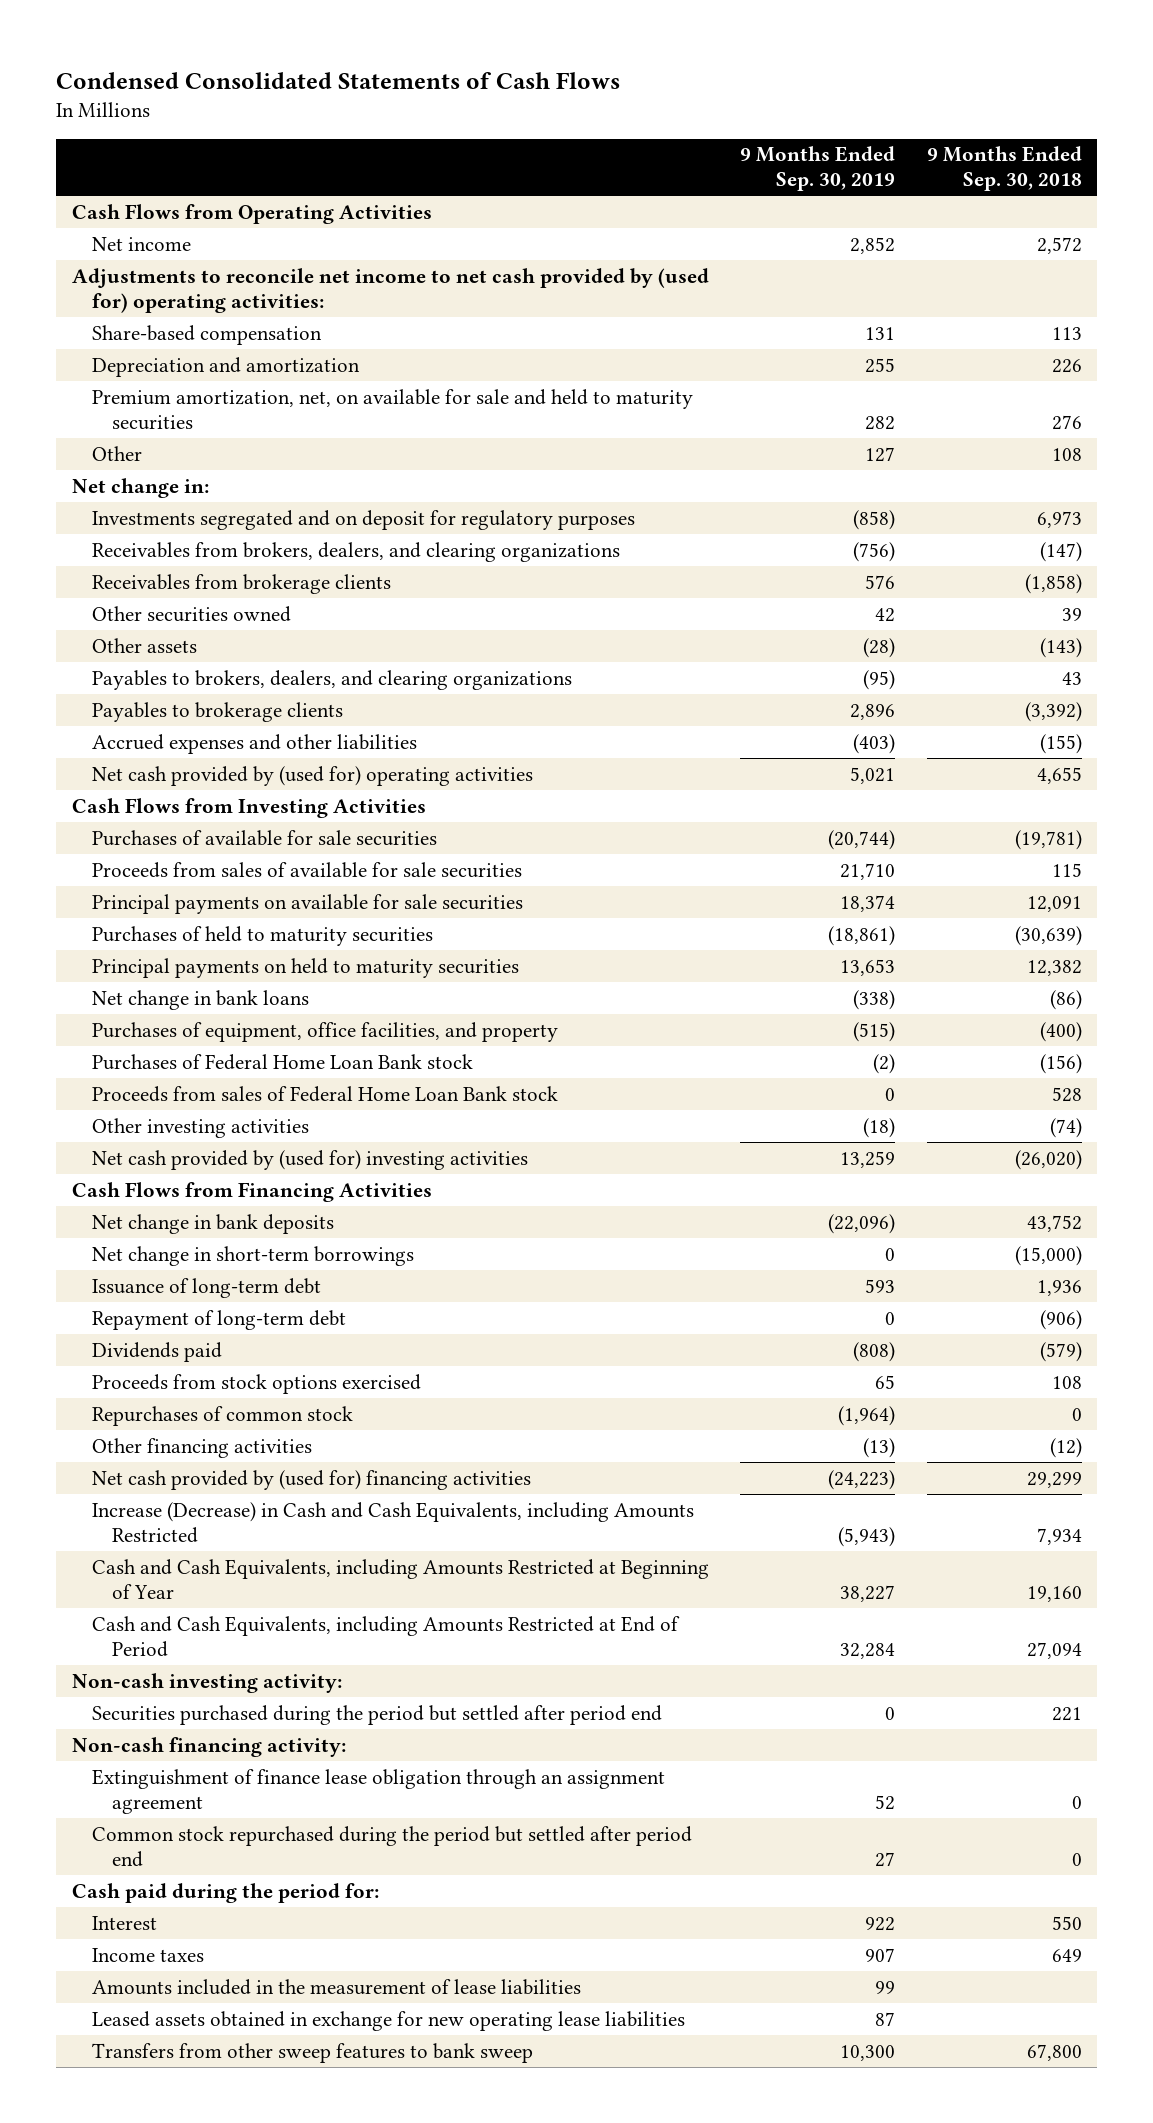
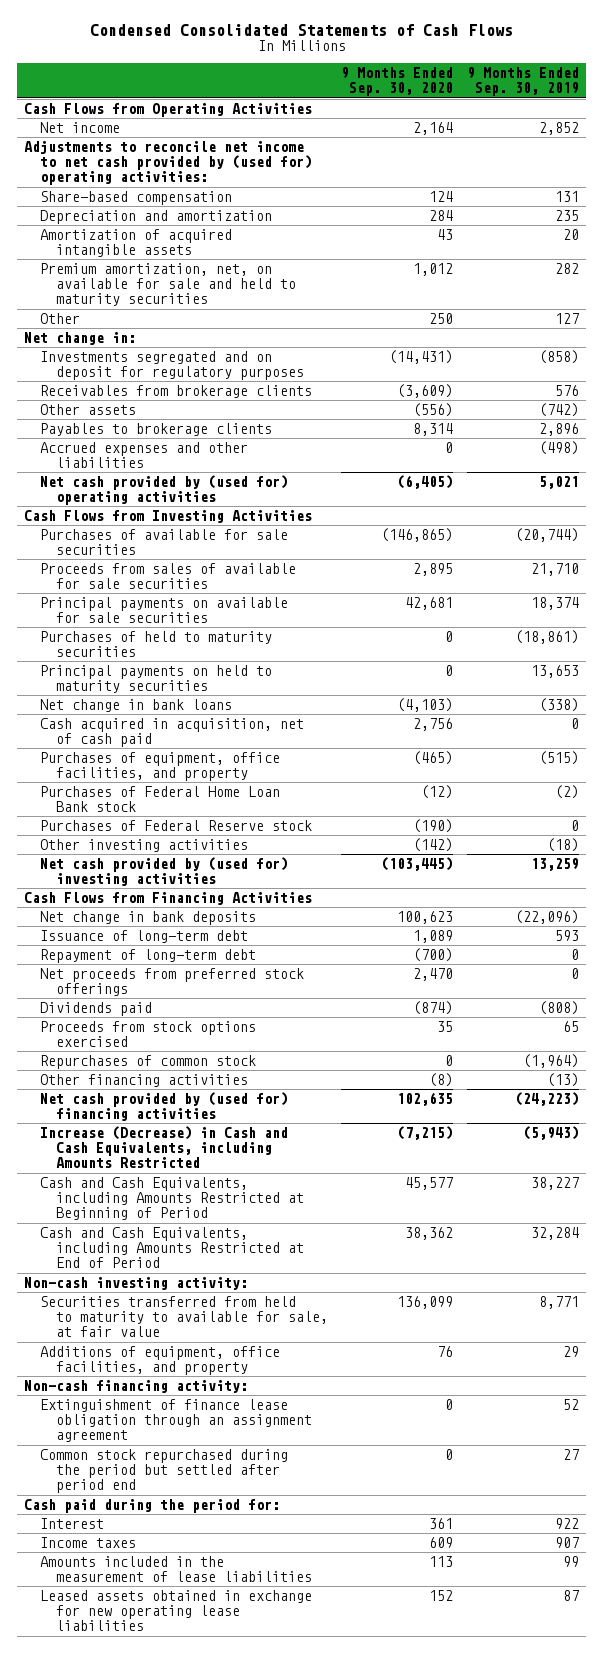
- | 9 Months Ended Sep. 30, 2019 | 9 Months Ended Sep. 30, 2018
+ | 9 Months Ended Sep. 30, 2020 | 9 Months Ended Sep. 30, 2019
- Depreciation and amortization | 255 | 226
+ Depreciation and amortization | 284 | 235
+ Amortization of acquired intangible assets | 43 | 20
- Receivables from brokers, dealers, and clearing organizations | (756) | (147)
- Other securities owned | 42 | 39
- Other assets | (28) | (143)
- Payables to brokers, dealers, and clearing organizations | (95) | 43
+ Other assets | (556) | (742)
- Accrued expenses and other liabilities | (403) | (155)
+ Accrued expenses and other liabilities | 0 | (498)
+ Cash acquired in acquisition, net of cash paid | 2,756 | 0
- Proceeds from sales of Federal Home Loan Bank stock | 0 | 528
+ Purchases of Federal Reserve stock | (190) | 0
- Net change in short-term borrowings | 0 | (15,000)
+ Net proceeds from preferred stock offerings | 2,470 | 0
- Cash and Cash Equivalents, including Amounts Restricted at Beginning of Year | 38,227 | 19,160
+ Cash and Cash Equivalents, including Amounts Restricted at Beginning of Period | 45,577 | 38,227
- Securities purchased during the period but settled after period end | 0 | 221
+ Securities transferred from held to maturity to available for sale, at fair value | 136,099 | 8,771
+ Additions of equipment, office facilities, and property | 76 | 29
- Transfers from other sweep features to bank sweep | 10,300 | 67,800

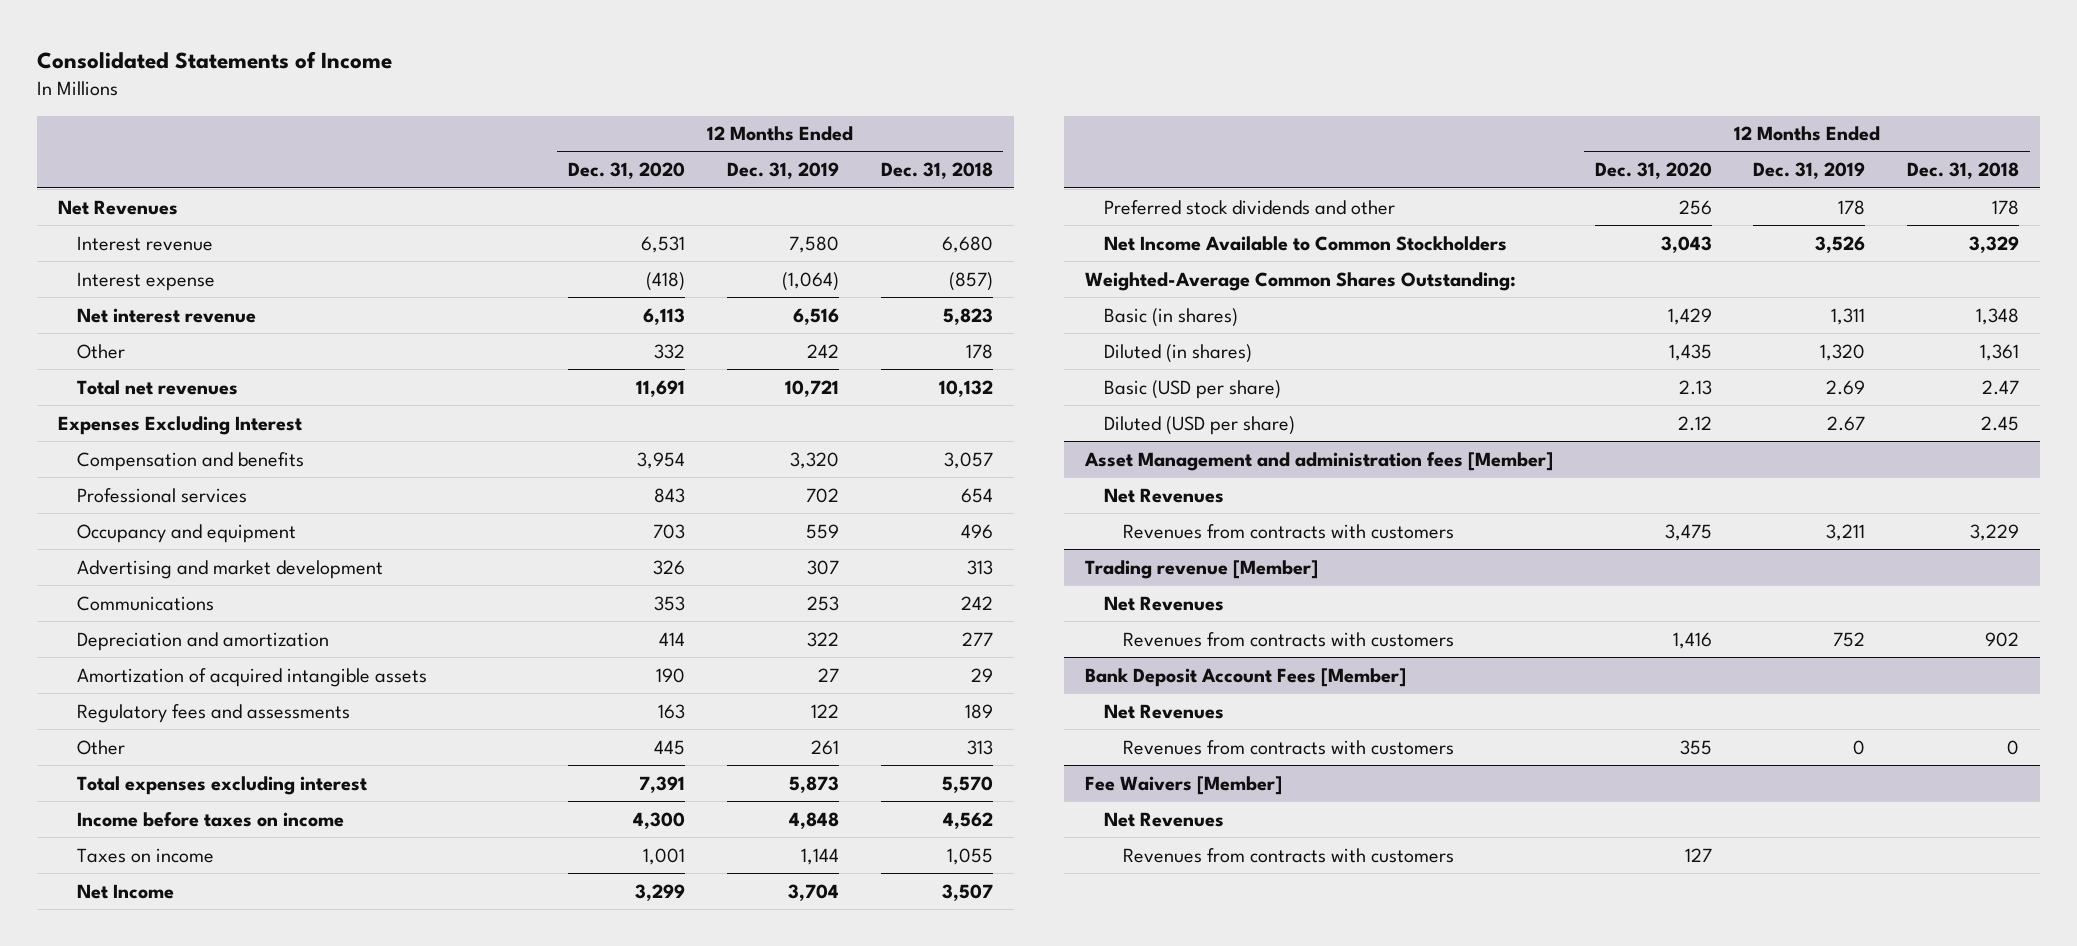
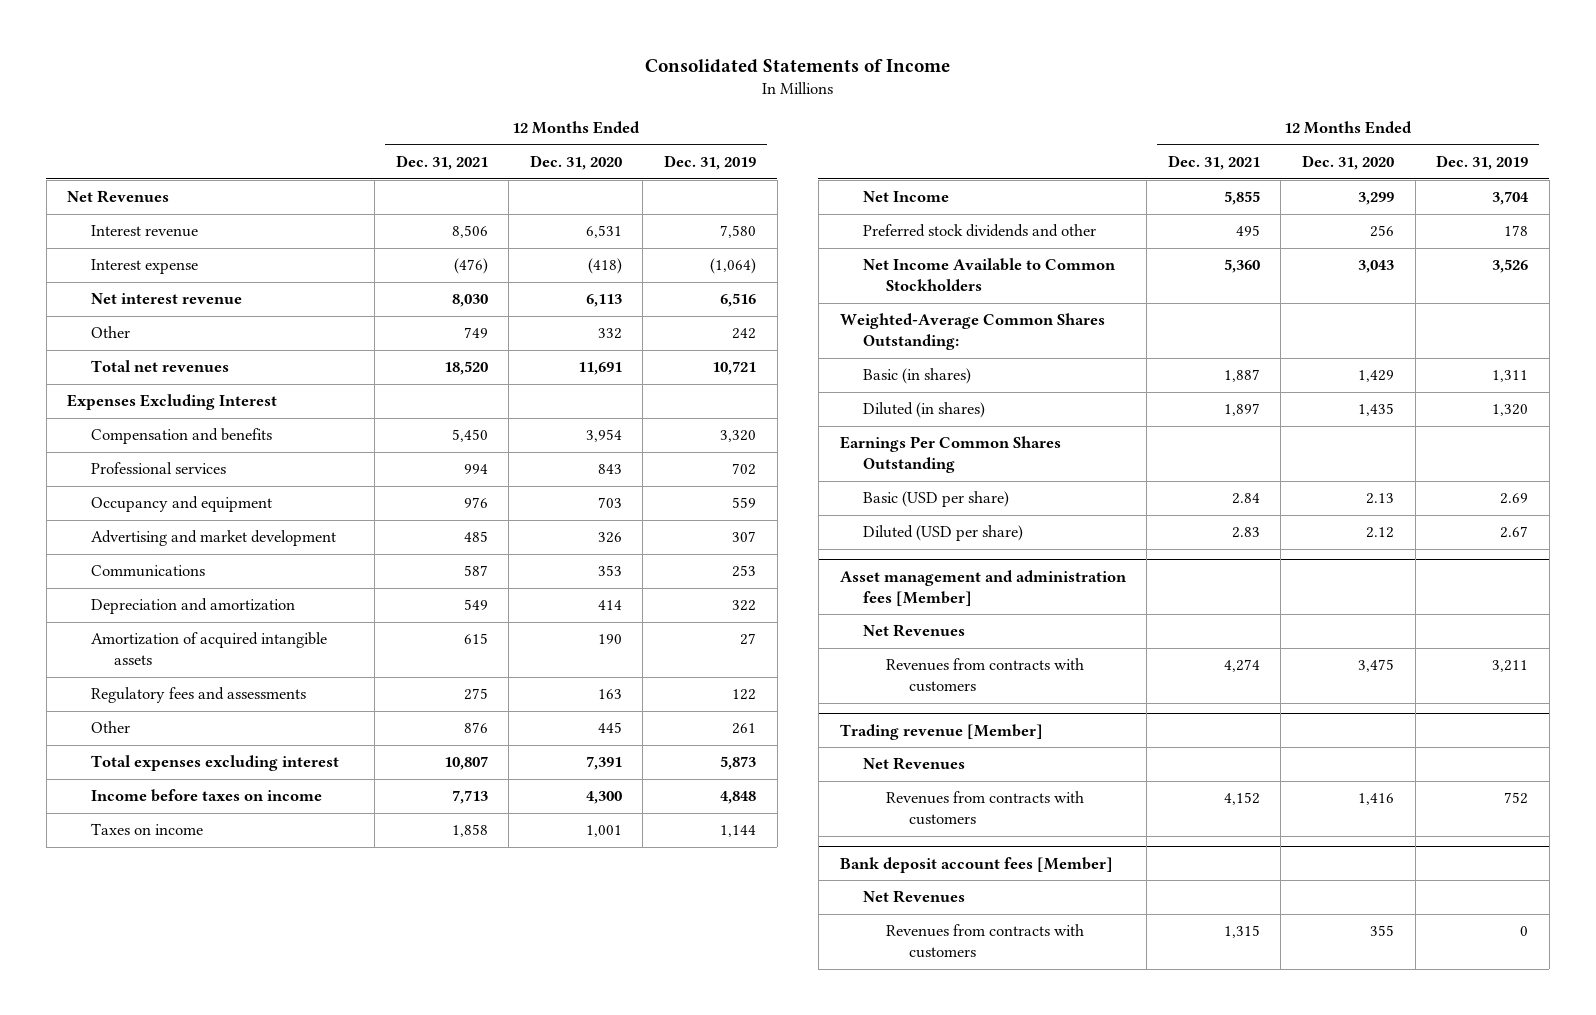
- | 12 Months Ended Dec. 31, 2020 | 12 Months Ended Dec. 31, 2019 | 12 Months Ended Dec. 31, 2018
+ | 12 Months Ended Dec. 31, 2021 | 12 Months Ended Dec. 31, 2020 | 12 Months Ended Dec. 31, 2019
+ Earnings Per Common Shares Outstanding
- Asset Management and administration fees [Member]
+ Asset management and administration fees [Member]
- Bank Deposit Account Fees [Member]
+ Bank deposit account fees [Member]
- Fee Waivers [Member]
- Net Revenues
- Revenues from contracts with customers | 127 | |

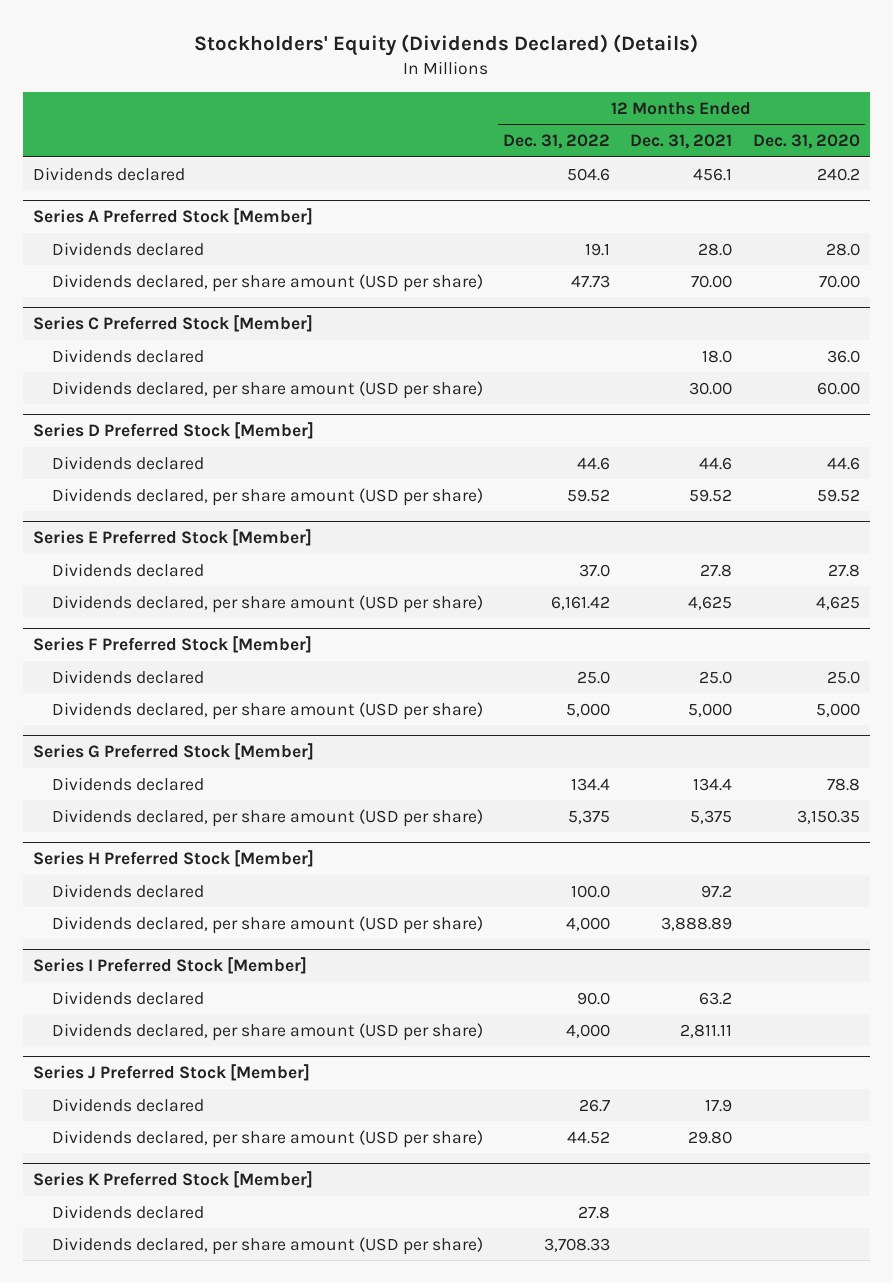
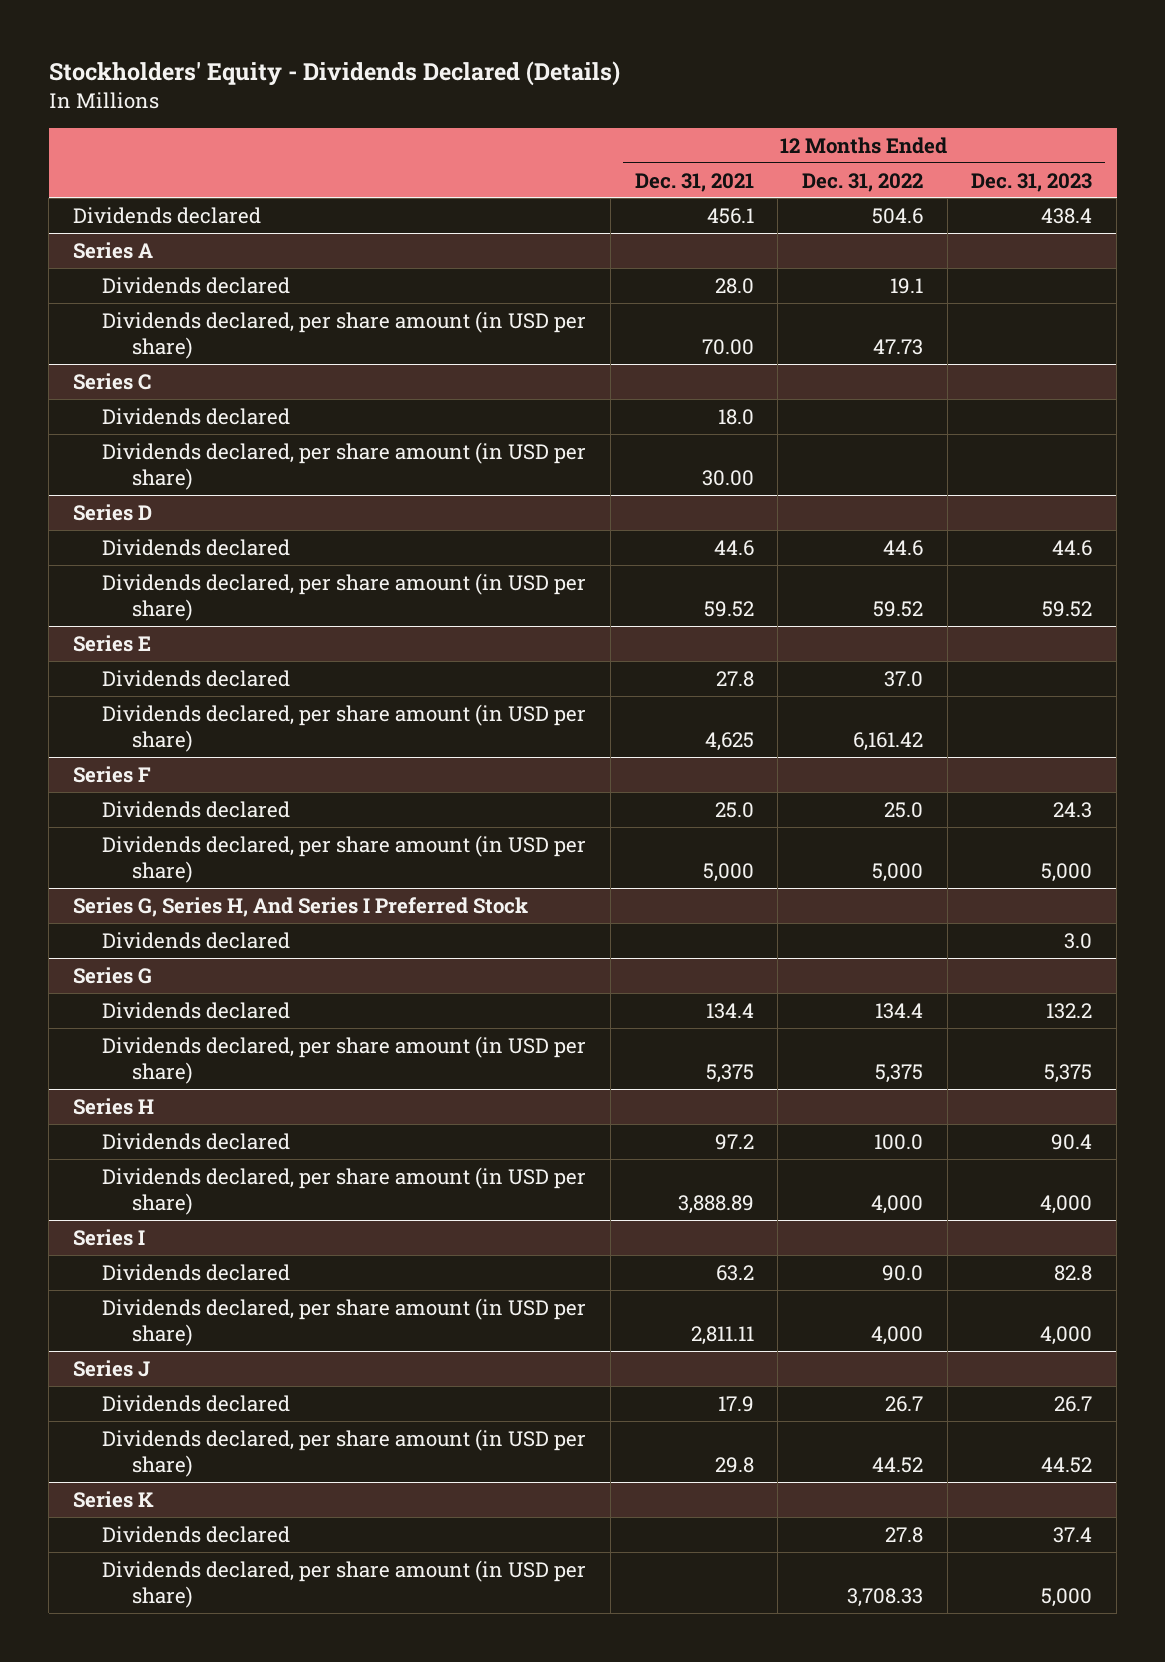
- Stockholders' Equity (Dividends Declared) (Details)
+ Stockholders' Equity - Dividends Declared (Details)
- | 12 Months Ended Dec. 31, 2022 | 12 Months Ended Dec. 31, 2021 | 12 Months Ended Dec. 31, 2020
+ | 12 Months Ended Dec. 31, 2021 | 12 Months Ended Dec. 31, 2022 | 12 Months Ended Dec. 31, 2023
- Series A Preferred Stock [Member]
+ Series A
- Dividends declared, per share amount (USD per share) | 47.73 | 70.00 | 70.00
- Series C Preferred Stock [Member]
+ Dividends declared, per share amount (in USD per share) | 70.00 | 47.73 |
+ Series C
- Dividends declared, per share amount (USD per share) | | 30.00 | 60.00
- Series D Preferred Stock [Member]
+ Dividends declared, per share amount (in USD per share) | 30.00 | |
+ Series D
- Dividends declared, per share amount (USD per share) | 59.52 | 59.52 | 59.52
- Series E Preferred Stock [Member]
+ Dividends declared, per share amount (in USD per share) | 59.52 | 59.52 | 59.52
+ Series E
- Dividends declared, per share amount (USD per share) | 6,161.42 | 4,625 | 4,625
- Series F Preferred Stock [Member]
+ Dividends declared, per share amount (in USD per share) | 4,625 | 6,161.42 |
+ Series F
- Dividends declared, per share amount (USD per share) | 5,000 | 5,000 | 5,000
- Series G Preferred Stock [Member]
+ Dividends declared, per share amount (in USD per share) | 5,000 | 5,000 | 5,000
+ Series G, Series H, And Series I Preferred Stock
+ Dividends declared | | | 3.0
+ Series G
- Dividends declared, per share amount (USD per share) | 5,375 | 5,375 | 3,150.35
- Series H Preferred Stock [Member]
+ Dividends declared, per share amount (in USD per share) | 5,375 | 5,375 | 5,375
+ Series H
- Dividends declared, per share amount (USD per share) | 4,000 | 3,888.89 |
- Series I Preferred Stock [Member]
+ Dividends declared, per share amount (in USD per share) | 3,888.89 | 4,000 | 4,000
+ Series I
- Dividends declared, per share amount (USD per share) | 4,000 | 2,811.11 |
- Series J Preferred Stock [Member]
+ Dividends declared, per share amount (in USD per share) | 2,811.11 | 4,000 | 4,000
+ Series J
- Dividends declared, per share amount (USD per share) | 44.52 | 29.80 |
- Series K Preferred Stock [Member]
+ Dividends declared, per share amount (in USD per share) | 29.8 | 44.52 | 44.52
+ Series K
- Dividends declared, per share amount (USD per share) | 3,708.33 | |
+ Dividends declared, per share amount (in USD per share) | | 3,708.33 | 5,000

